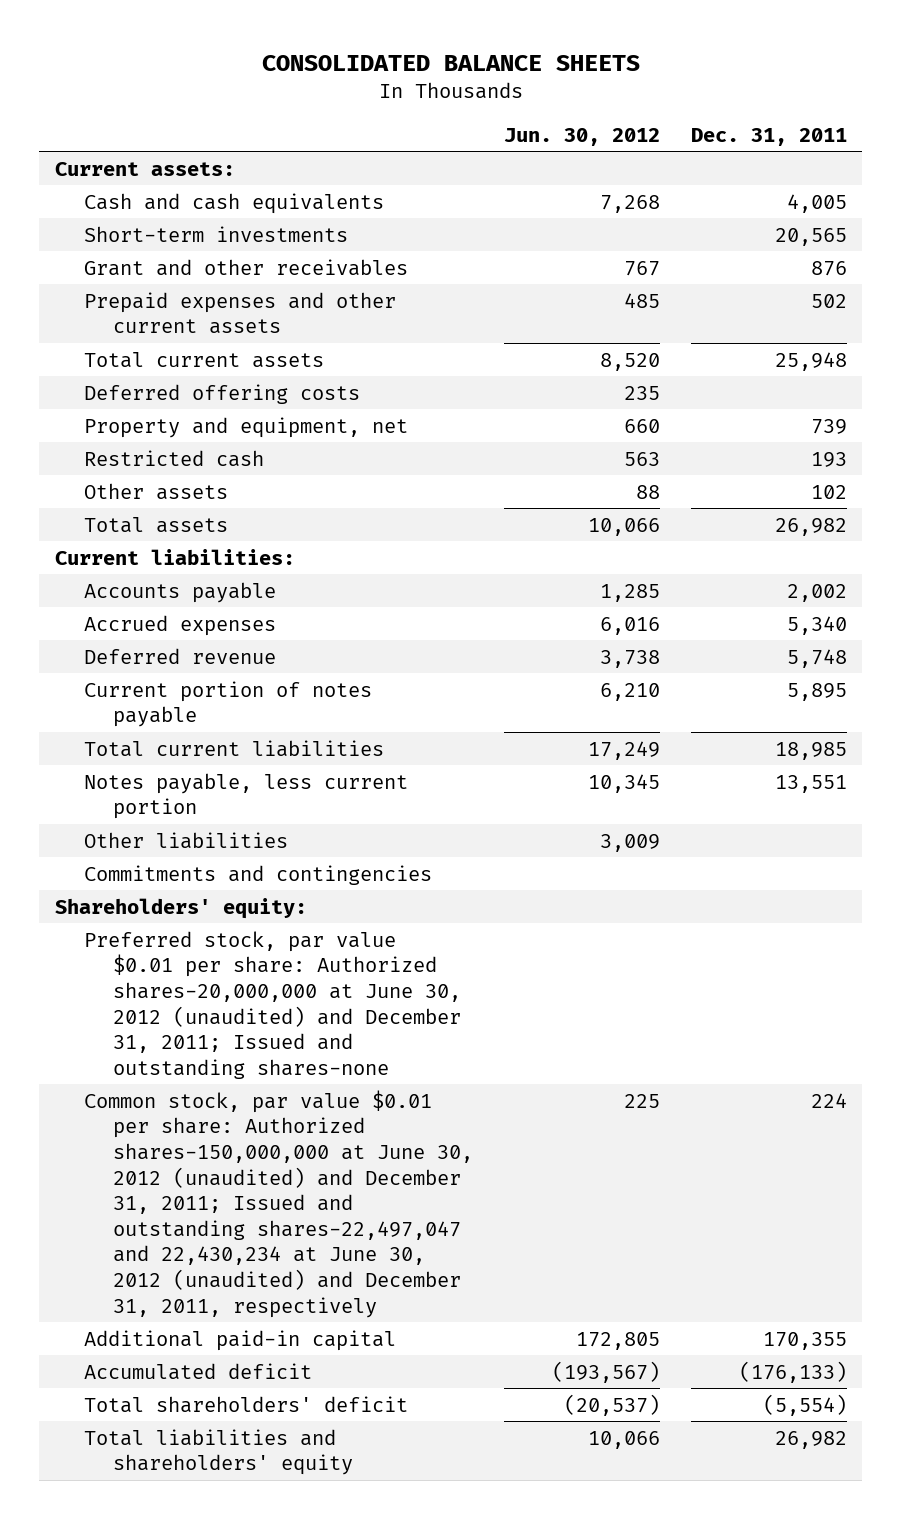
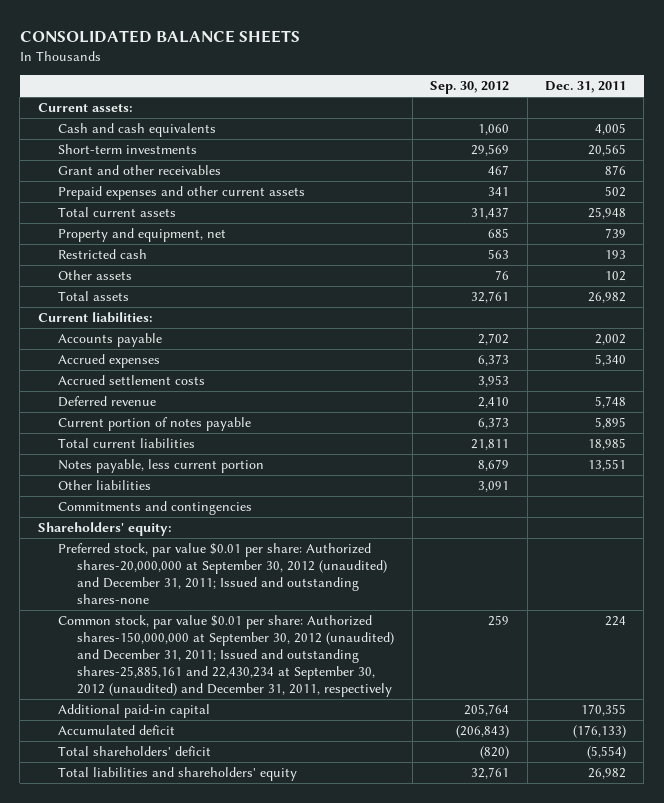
- | Jun. 30, 2012 | Dec. 31, 2011
+ | Sep. 30, 2012 | Dec. 31, 2011
- Deferred offering costs | 235 |
+ Accrued settlement costs | 3,953 |
- Preferred stock, par value $0.01 per share: Authorized shares-20,000,000 at June 30, 2012 (unaudited) and December 31, 2011; Issued and outstanding shares-none
- Common stock, par value $0.01 per share: Authorized shares-150,000,000 at June 30, 2012 (unaudited) and December 31, 2011; Issued and outstanding shares-22,497,047 and 22,430,234 at June 30, 2012 (unaudited) and December 31, 2011, respectively | 225 | 224
+ Preferred stock, par value $0.01 per share: Authorized shares-20,000,000 at September 30, 2012 (unaudited) and December 31, 2011; Issued and outstanding shares-none
+ Common stock, par value $0.01 per share: Authorized shares-150,000,000 at September 30, 2012 (unaudited) and December 31, 2011; Issued and outstanding shares-25,885,161 and 22,430,234 at September 30, 2012 (unaudited) and December 31, 2011, respectively | 259 | 224

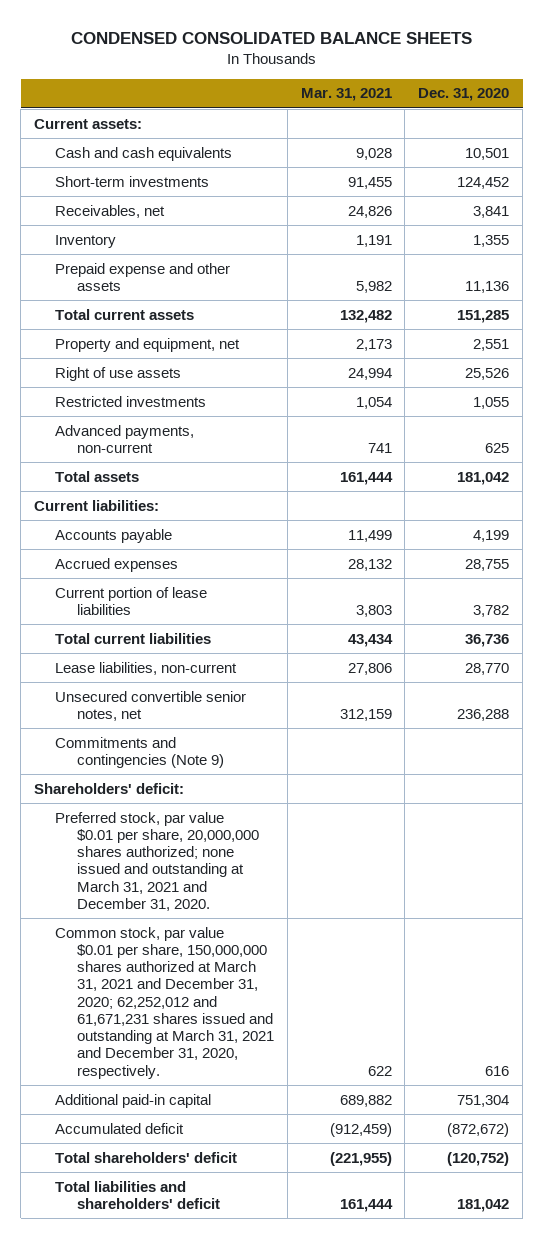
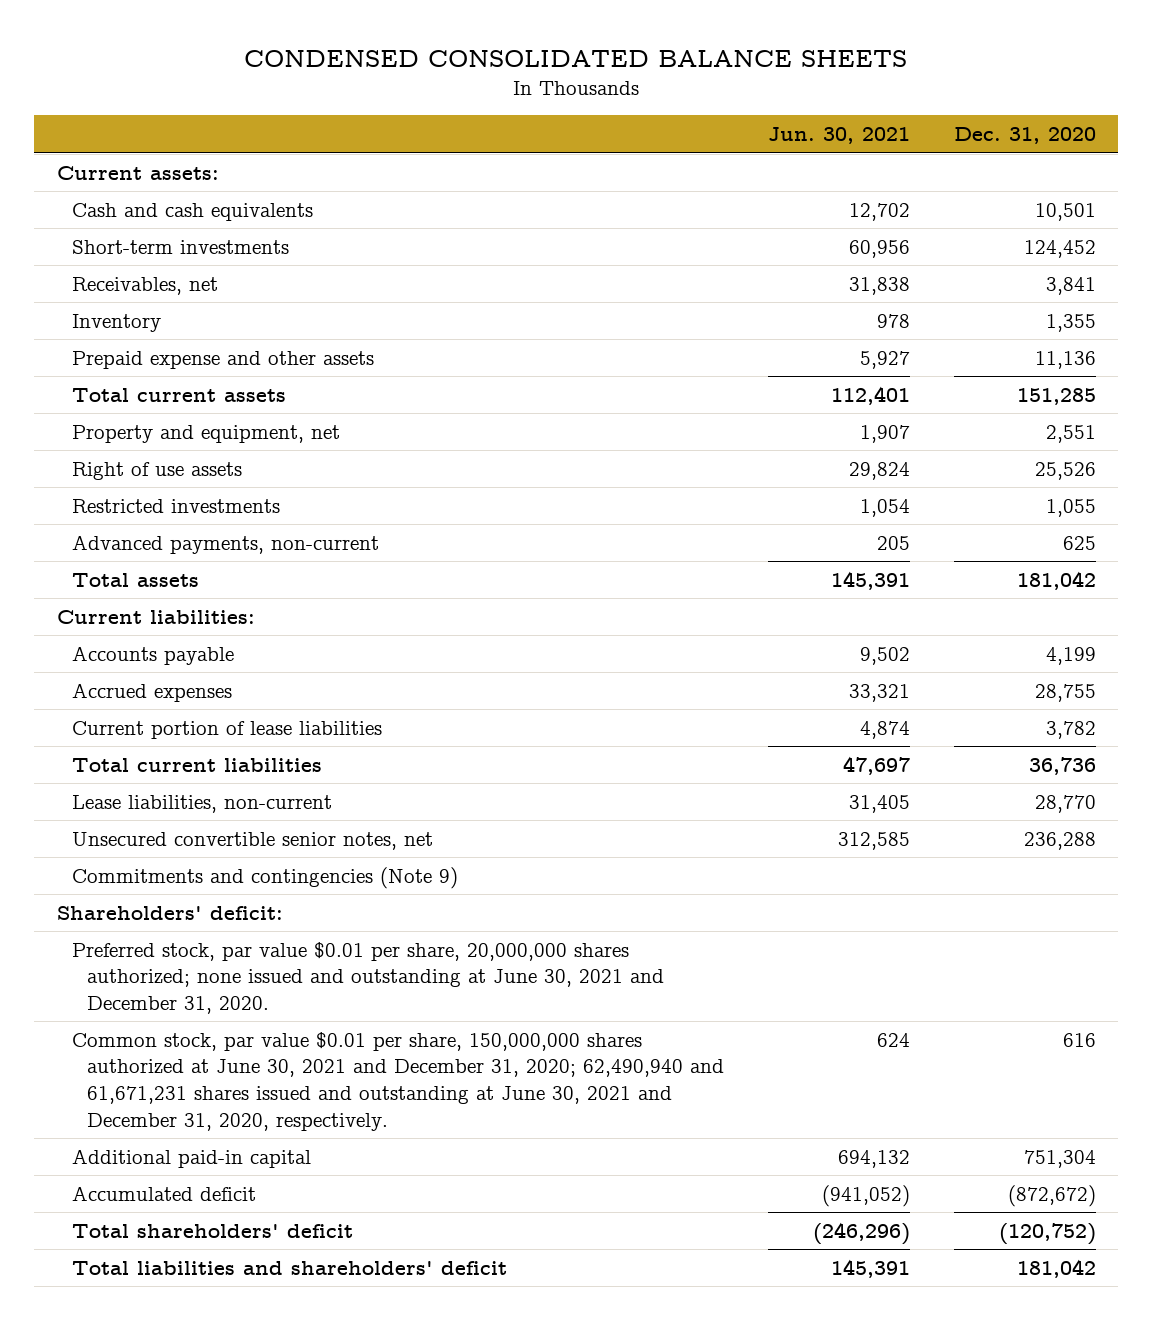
- | Mar. 31, 2021 | Dec. 31, 2020
+ | Jun. 30, 2021 | Dec. 31, 2020
- Preferred stock, par value $0.01 per share, 20,000,000 shares authorized; none issued and outstanding at March 31, 2021 and December 31, 2020.
- Common stock, par value $0.01 per share, 150,000,000 shares authorized at March 31, 2021 and December 31, 2020; 62,252,012 and 61,671,231 shares issued and outstanding at March 31, 2021 and December 31, 2020, respectively. | 622 | 616
+ Preferred stock, par value $0.01 per share, 20,000,000 shares authorized; none issued and outstanding at June 30, 2021 and December 31, 2020.
+ Common stock, par value $0.01 per share, 150,000,000 shares authorized at June 30, 2021 and December 31, 2020; 62,490,940 and 61,671,231 shares issued and outstanding at June 30, 2021 and December 31, 2020, respectively. | 624 | 616

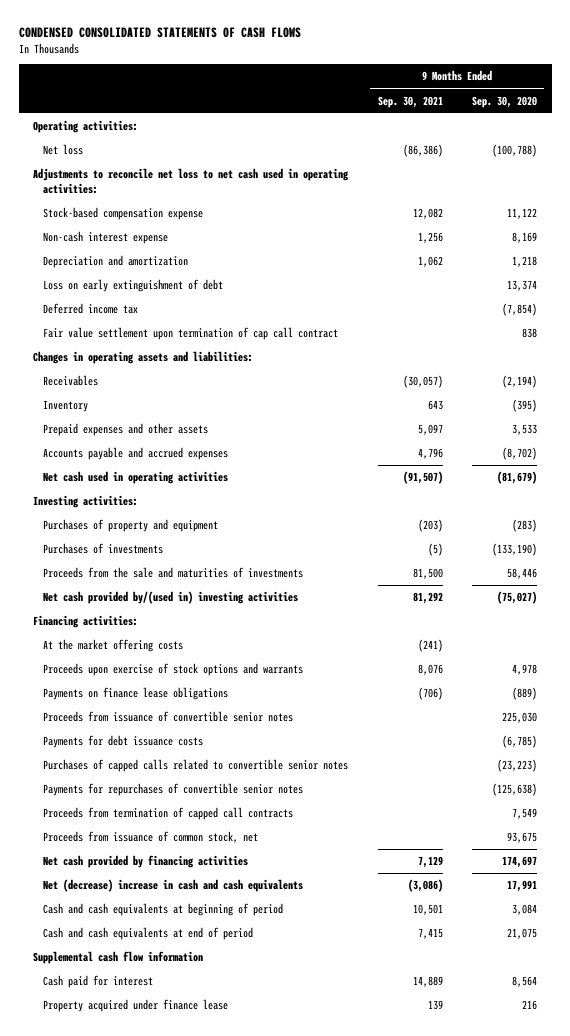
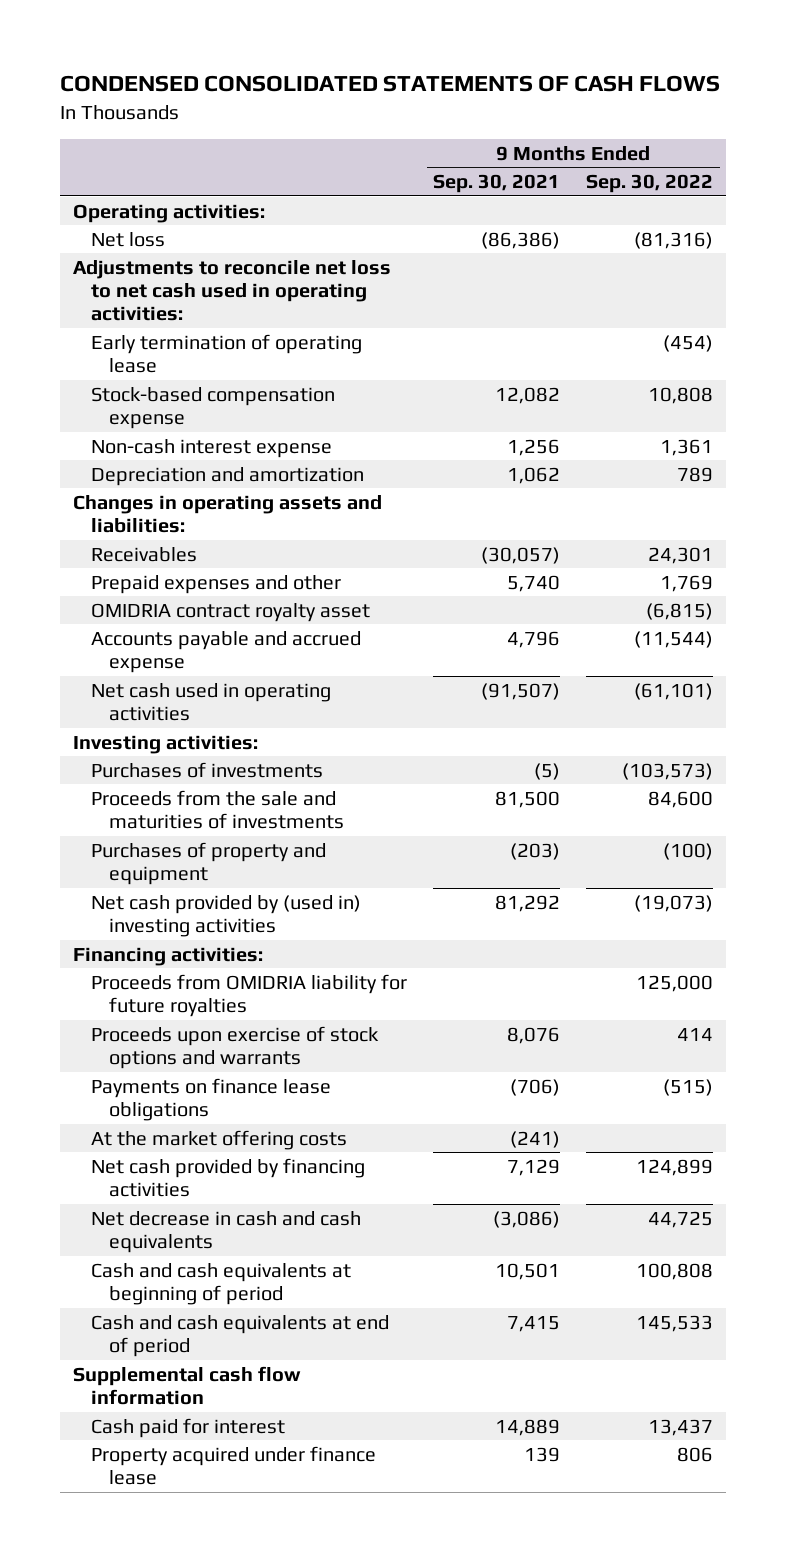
- | 9 Months Ended Sep. 30, 2021 | 9 Months Ended Sep. 30, 2020
+ | 9 Months Ended Sep. 30, 2021 | 9 Months Ended Sep. 30, 2022
+ Early termination of operating lease | | (454)
- Loss on early extinguishment of debt | | 13,374
- Deferred income tax | | (7,854)
- Fair value settlement upon termination of cap call contract | | 838
- Inventory | 643 | (395)
- Prepaid expenses and other assets | 5,097 | 3,533
- Accounts payable and accrued expenses | 4,796 | (8,702)
+ Prepaid expenses and other | 5,740 | 1,769
+ OMIDRIA contract royalty asset | | (6,815)
+ Accounts payable and accrued expense | 4,796 | (11,544)
- Net cash provided by/(used in) investing activities | 81,292 | (75,027)
moved down: Purchases of property and equipment | (203) | (100)
+ Net cash provided by (used in) investing activities | 81,292 | (19,073)
+ Proceeds from OMIDRIA liability for future royalties | | 125,000
- Proceeds from issuance of convertible senior notes | | 225,030
- Payments for debt issuance costs | | (6,785)
- Purchases of capped calls related to convertible senior notes | | (23,223)
- Payments for repurchases of convertible senior notes | | (125,638)
- Proceeds from termination of capped call contracts | | 7,549
- Proceeds from issuance of common stock, net | | 93,675
moved down: At the market offering costs | (241) |
- Net (decrease) increase in cash and cash equivalents | (3,086) | 17,991
+ Net decrease in cash and cash equivalents | (3,086) | 44,725

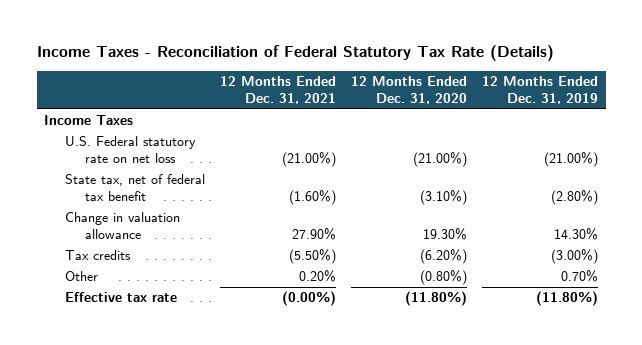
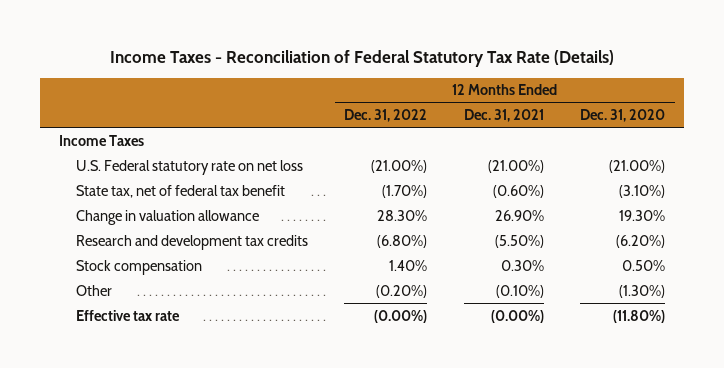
- | 12 Months Ended Dec. 31, 2021 | 12 Months Ended Dec. 31, 2020 | 12 Months Ended Dec. 31, 2019
+ | 12 Months Ended Dec. 31, 2022 | 12 Months Ended Dec. 31, 2021 | 12 Months Ended Dec. 31, 2020
- State tax, net of federal tax benefit | (1.60%) | (3.10%) | (2.80%)
- Change in valuation allowance | 27.90% | 19.30% | 14.30%
- Tax credits | (5.50%) | (6.20%) | (3.00%)
- Other | 0.20% | (0.80%) | 0.70%
+ State tax, net of federal tax benefit | (1.70%) | (0.60%) | (3.10%)
+ Change in valuation allowance | 28.30% | 26.90% | 19.30%
+ Research and development tax credits | (6.80%) | (5.50%) | (6.20%)
+ Stock compensation | 1.40% | 0.30% | 0.50%
+ Other | (0.20%) | (0.10%) | (1.30%)

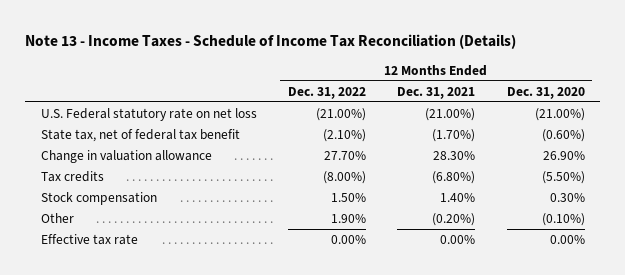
- Income Taxes - Reconciliation of Federal Statutory Tax Rate (Details)
+ Note 13 - Income Taxes - Schedule of Income Tax Reconciliation (Details)
- Income Taxes
- State tax, net of federal tax benefit | (1.70%) | (0.60%) | (3.10%)
- Change in valuation allowance | 28.30% | 26.90% | 19.30%
- Research and development tax credits | (6.80%) | (5.50%) | (6.20%)
- Stock compensation | 1.40% | 0.30% | 0.50%
- Other | (0.20%) | (0.10%) | (1.30%)
- Effective tax rate | (0.00%) | (0.00%) | (11.80%)
+ State tax, net of federal tax benefit | (2.10%) | (1.70%) | (0.60%)
+ Change in valuation allowance | 27.70% | 28.30% | 26.90%
+ Tax credits | (8.00%) | (6.80%) | (5.50%)
+ Stock compensation | 1.50% | 1.40% | 0.30%
+ Other | 1.90% | (0.20%) | (0.10%)
+ Effective tax rate | 0.00% | 0.00% | 0.00%

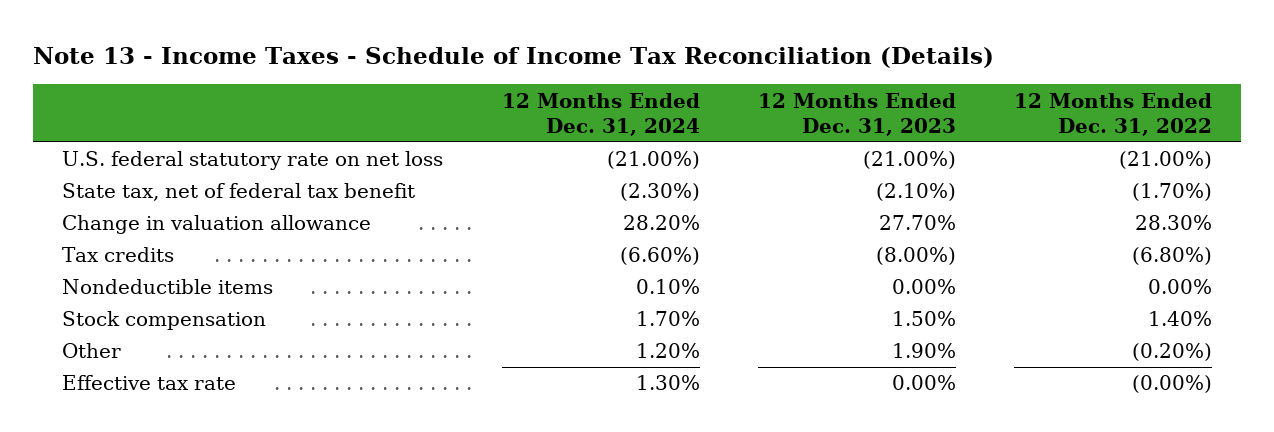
- | 12 Months Ended Dec. 31, 2022 | 12 Months Ended Dec. 31, 2021 | 12 Months Ended Dec. 31, 2020
+ | 12 Months Ended Dec. 31, 2024 | 12 Months Ended Dec. 31, 2023 | 12 Months Ended Dec. 31, 2022
- U.S. Federal statutory rate on net loss | (21.00%) | (21.00%) | (21.00%)
- State tax, net of federal tax benefit | (2.10%) | (1.70%) | (0.60%)
- Change in valuation allowance | 27.70% | 28.30% | 26.90%
- Tax credits | (8.00%) | (6.80%) | (5.50%)
- Stock compensation | 1.50% | 1.40% | 0.30%
- Other | 1.90% | (0.20%) | (0.10%)
- Effective tax rate | 0.00% | 0.00% | 0.00%
+ U.S. federal statutory rate on net loss | (21.00%) | (21.00%) | (21.00%)
+ State tax, net of federal tax benefit | (2.30%) | (2.10%) | (1.70%)
+ Change in valuation allowance | 28.20% | 27.70% | 28.30%
+ Tax credits | (6.60%) | (8.00%) | (6.80%)
+ Nondeductible items | 0.10% | 0.00% | 0.00%
+ Stock compensation | 1.70% | 1.50% | 1.40%
+ Other | 1.20% | 1.90% | (0.20%)
+ Effective tax rate | 1.30% | 0.00% | (0.00%)

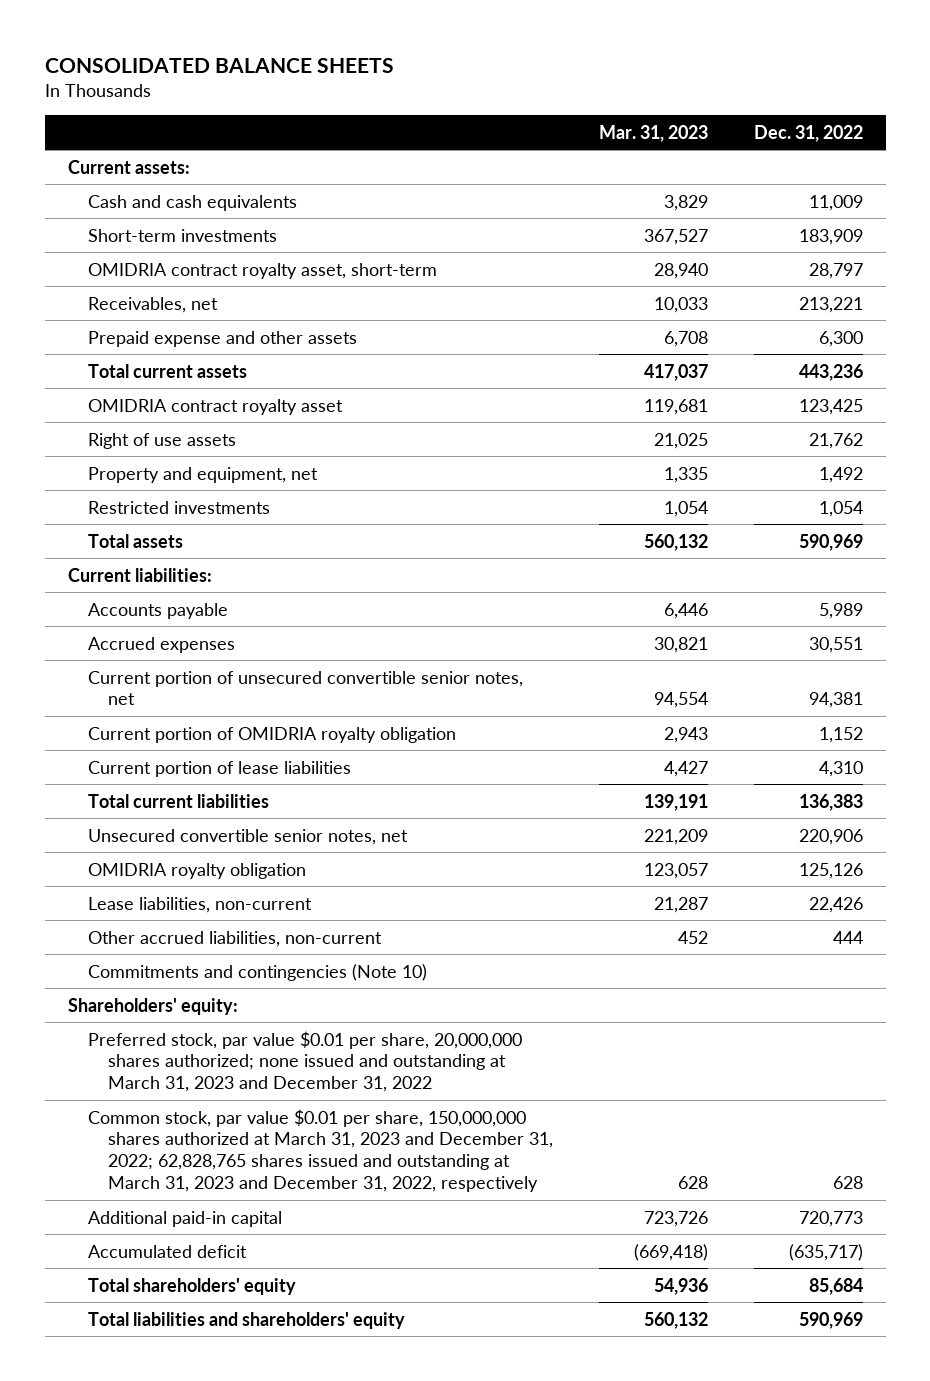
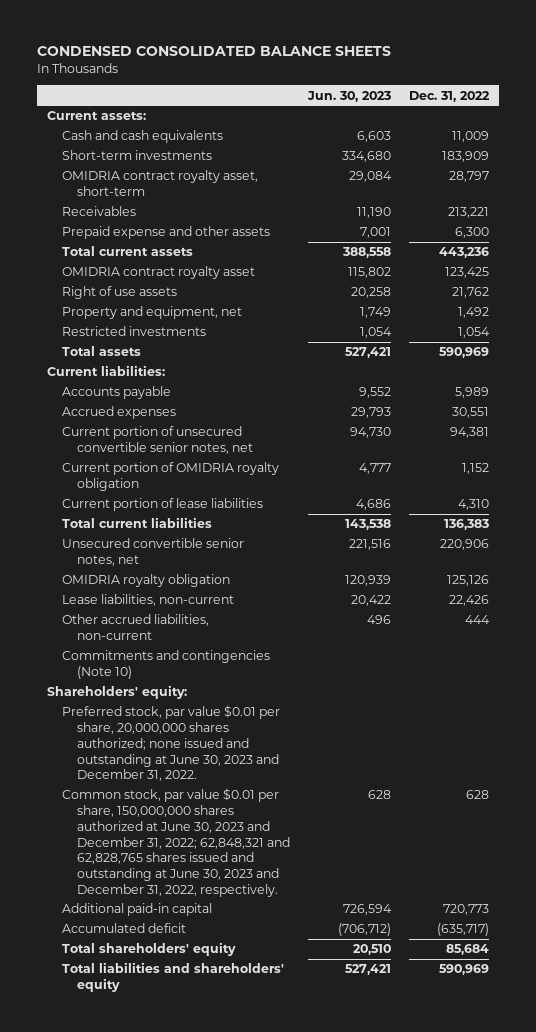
- CONSOLIDATED BALANCE SHEETS
+ CONDENSED CONSOLIDATED BALANCE SHEETS
- | Mar. 31, 2023 | Dec. 31, 2022
+ | Jun. 30, 2023 | Dec. 31, 2022
- Receivables, net | 10,033 | 213,221
+ Receivables | 11,190 | 213,221
- Preferred stock, par value $0.01 per share, 20,000,000 shares authorized; none issued and outstanding at March 31, 2023 and December 31, 2022
- Common stock, par value $0.01 per share, 150,000,000 shares authorized at March 31, 2023 and December 31, 2022; 62,828,765 shares issued and outstanding at March 31, 2023 and December 31, 2022, respectively | 628 | 628
+ Preferred stock, par value $0.01 per share, 20,000,000 shares authorized; none issued and outstanding at June 30, 2023 and December 31, 2022.
+ Common stock, par value $0.01 per share, 150,000,000 shares authorized at June 30, 2023 and December 31, 2022; 62,848,321 and 62,828,765 shares issued and outstanding at June 30, 2023 and December 31, 2022, respectively. | 628 | 628

